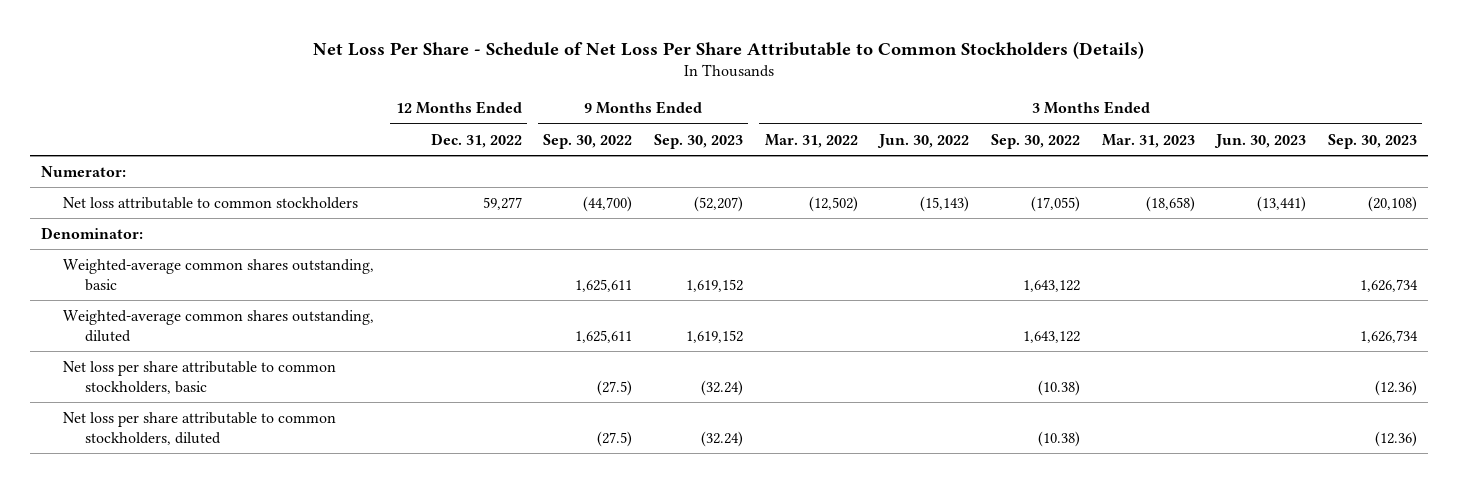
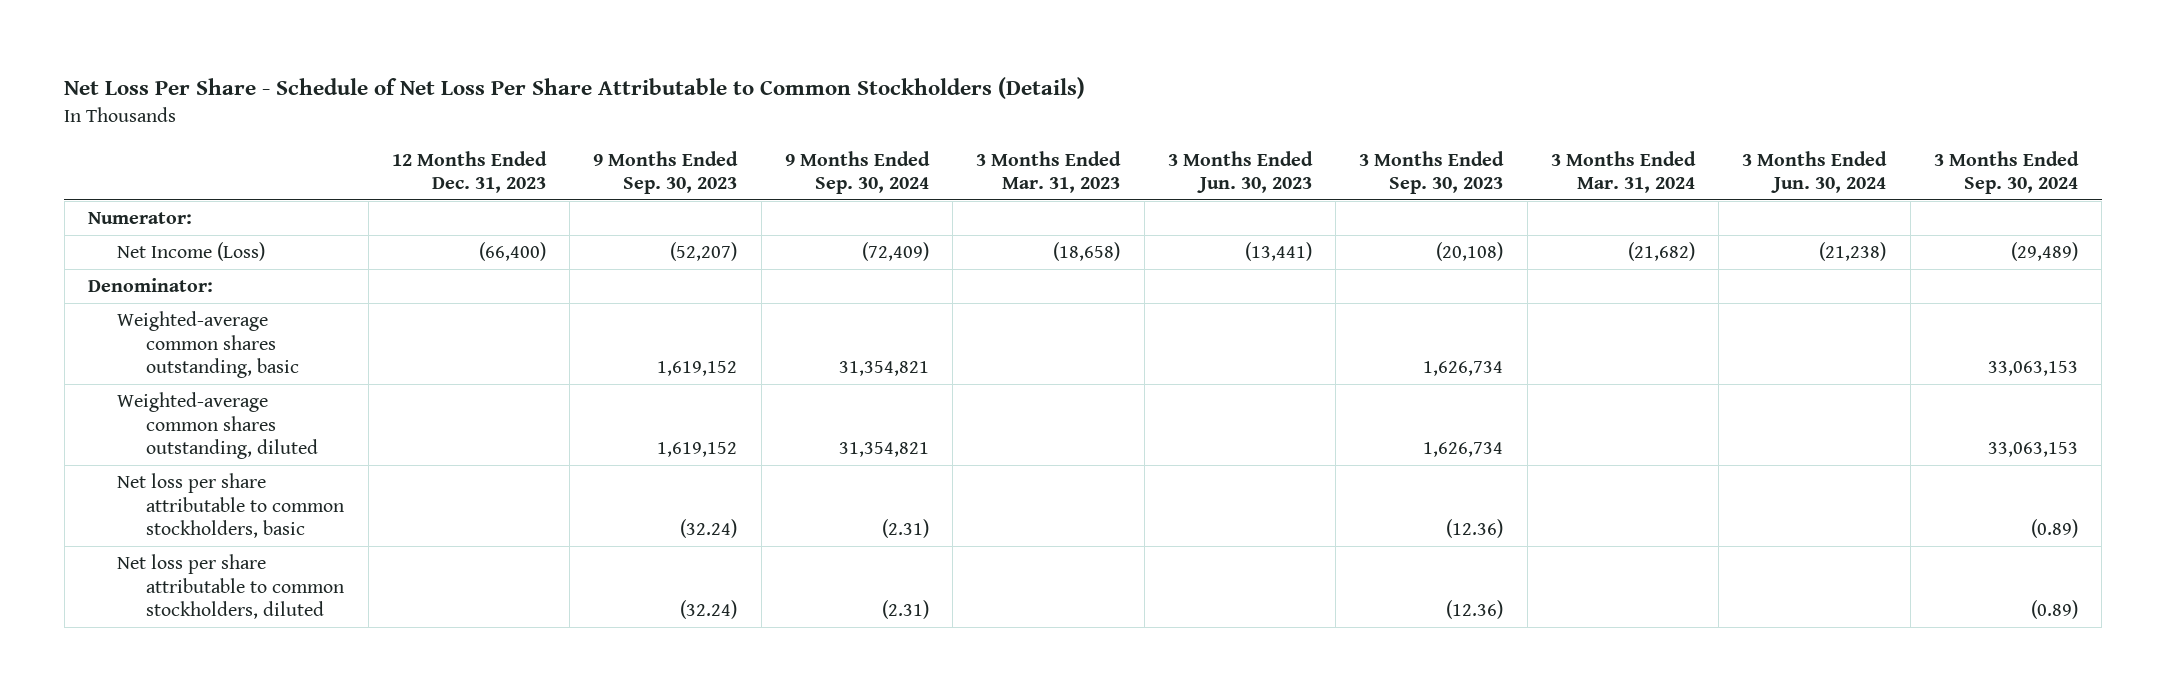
- | 12 Months Ended Dec. 31, 2022 | 9 Months Ended Sep. 30, 2022 | 9 Months Ended Sep. 30, 2023 | 3 Months Ended Mar. 31, 2022 | 3 Months Ended Jun. 30, 2022 | 3 Months Ended Sep. 30, 2022 | 3 Months Ended Mar. 31, 2023 | 3 Months Ended Jun. 30, 2023 | 3 Months Ended Sep. 30, 2023
+ | 12 Months Ended Dec. 31, 2023 | 9 Months Ended Sep. 30, 2023 | 9 Months Ended Sep. 30, 2024 | 3 Months Ended Mar. 31, 2023 | 3 Months Ended Jun. 30, 2023 | 3 Months Ended Sep. 30, 2023 | 3 Months Ended Mar. 31, 2024 | 3 Months Ended Jun. 30, 2024 | 3 Months Ended Sep. 30, 2024
- Net loss attributable to common stockholders | 59,277 | (44,700) | (52,207) | (12,502) | (15,143) | (17,055) | (18,658) | (13,441) | (20,108)
+ Net Income (Loss) | (66,400) | (52,207) | (72,409) | (18,658) | (13,441) | (20,108) | (21,682) | (21,238) | (29,489)

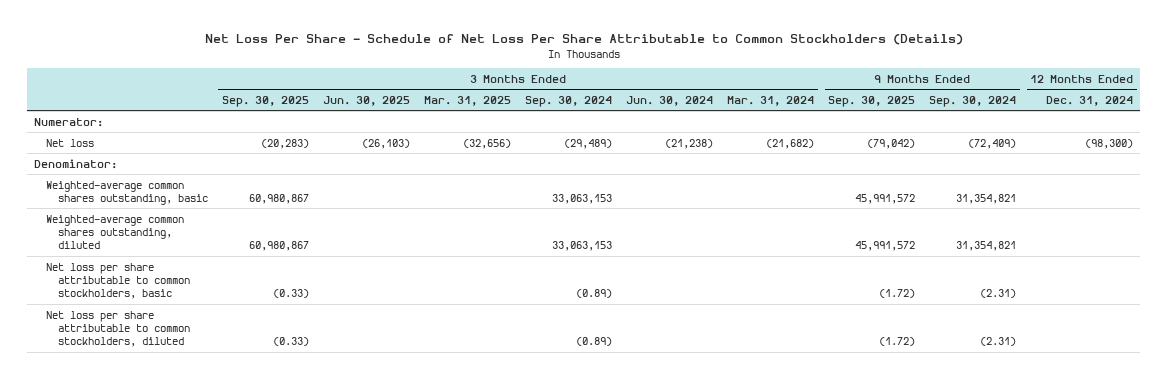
- | 12 Months Ended Dec. 31, 2023 | 9 Months Ended Sep. 30, 2023 | 9 Months Ended Sep. 30, 2024 | 3 Months Ended Mar. 31, 2023 | 3 Months Ended Jun. 30, 2023 | 3 Months Ended Sep. 30, 2023 | 3 Months Ended Mar. 31, 2024 | 3 Months Ended Jun. 30, 2024 | 3 Months Ended Sep. 30, 2024
+ | 3 Months Ended Sep. 30, 2025 | 3 Months Ended Jun. 30, 2025 | 3 Months Ended Mar. 31, 2025 | 3 Months Ended Sep. 30, 2024 | 3 Months Ended Jun. 30, 2024 | 3 Months Ended Mar. 31, 2024 | 9 Months Ended Sep. 30, 2025 | 9 Months Ended Sep. 30, 2024 | 12 Months Ended Dec. 31, 2024
- Net Income (Loss) | (66,400) | (52,207) | (72,409) | (18,658) | (13,441) | (20,108) | (21,682) | (21,238) | (29,489)
+ Net loss | (20,283) | (26,103) | (32,656) | (29,489) | (21,238) | (21,682) | (79,042) | (72,409) | (98,300)

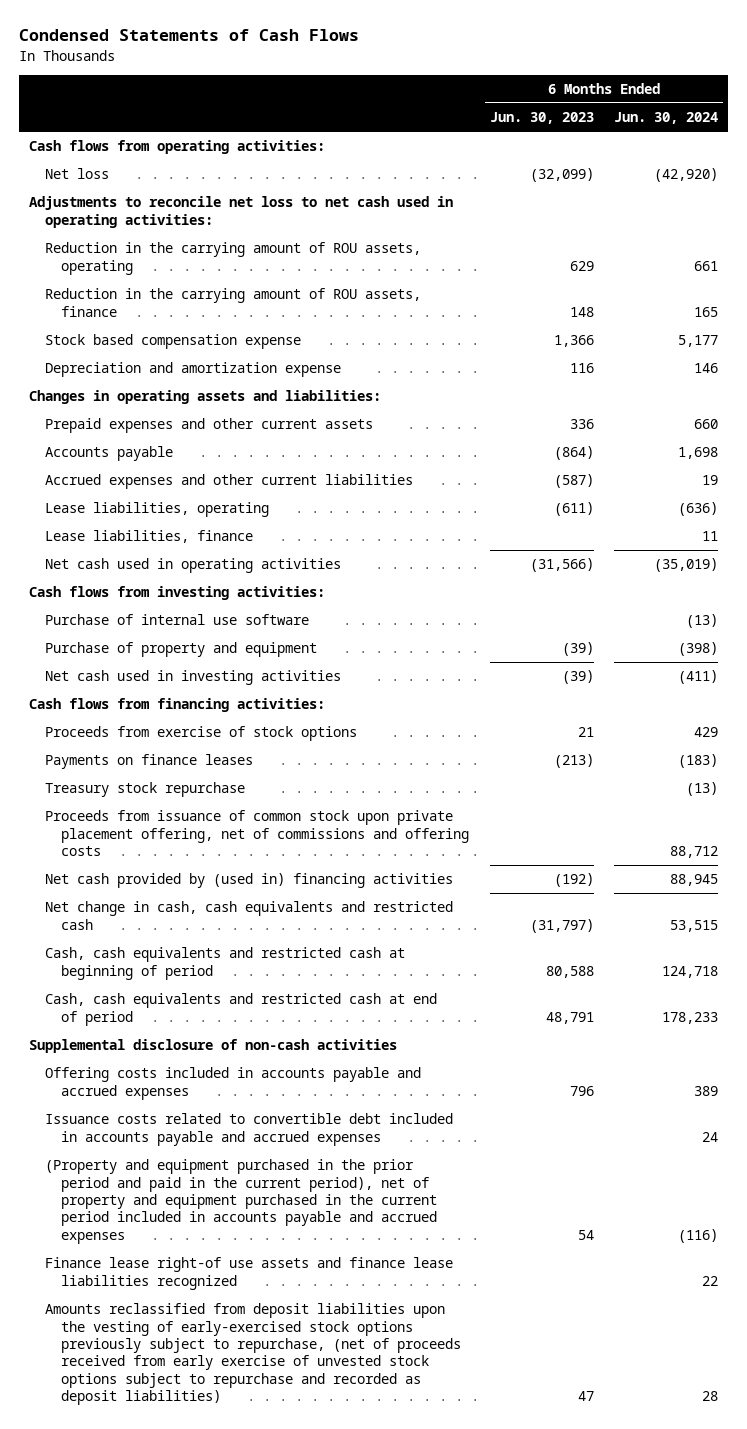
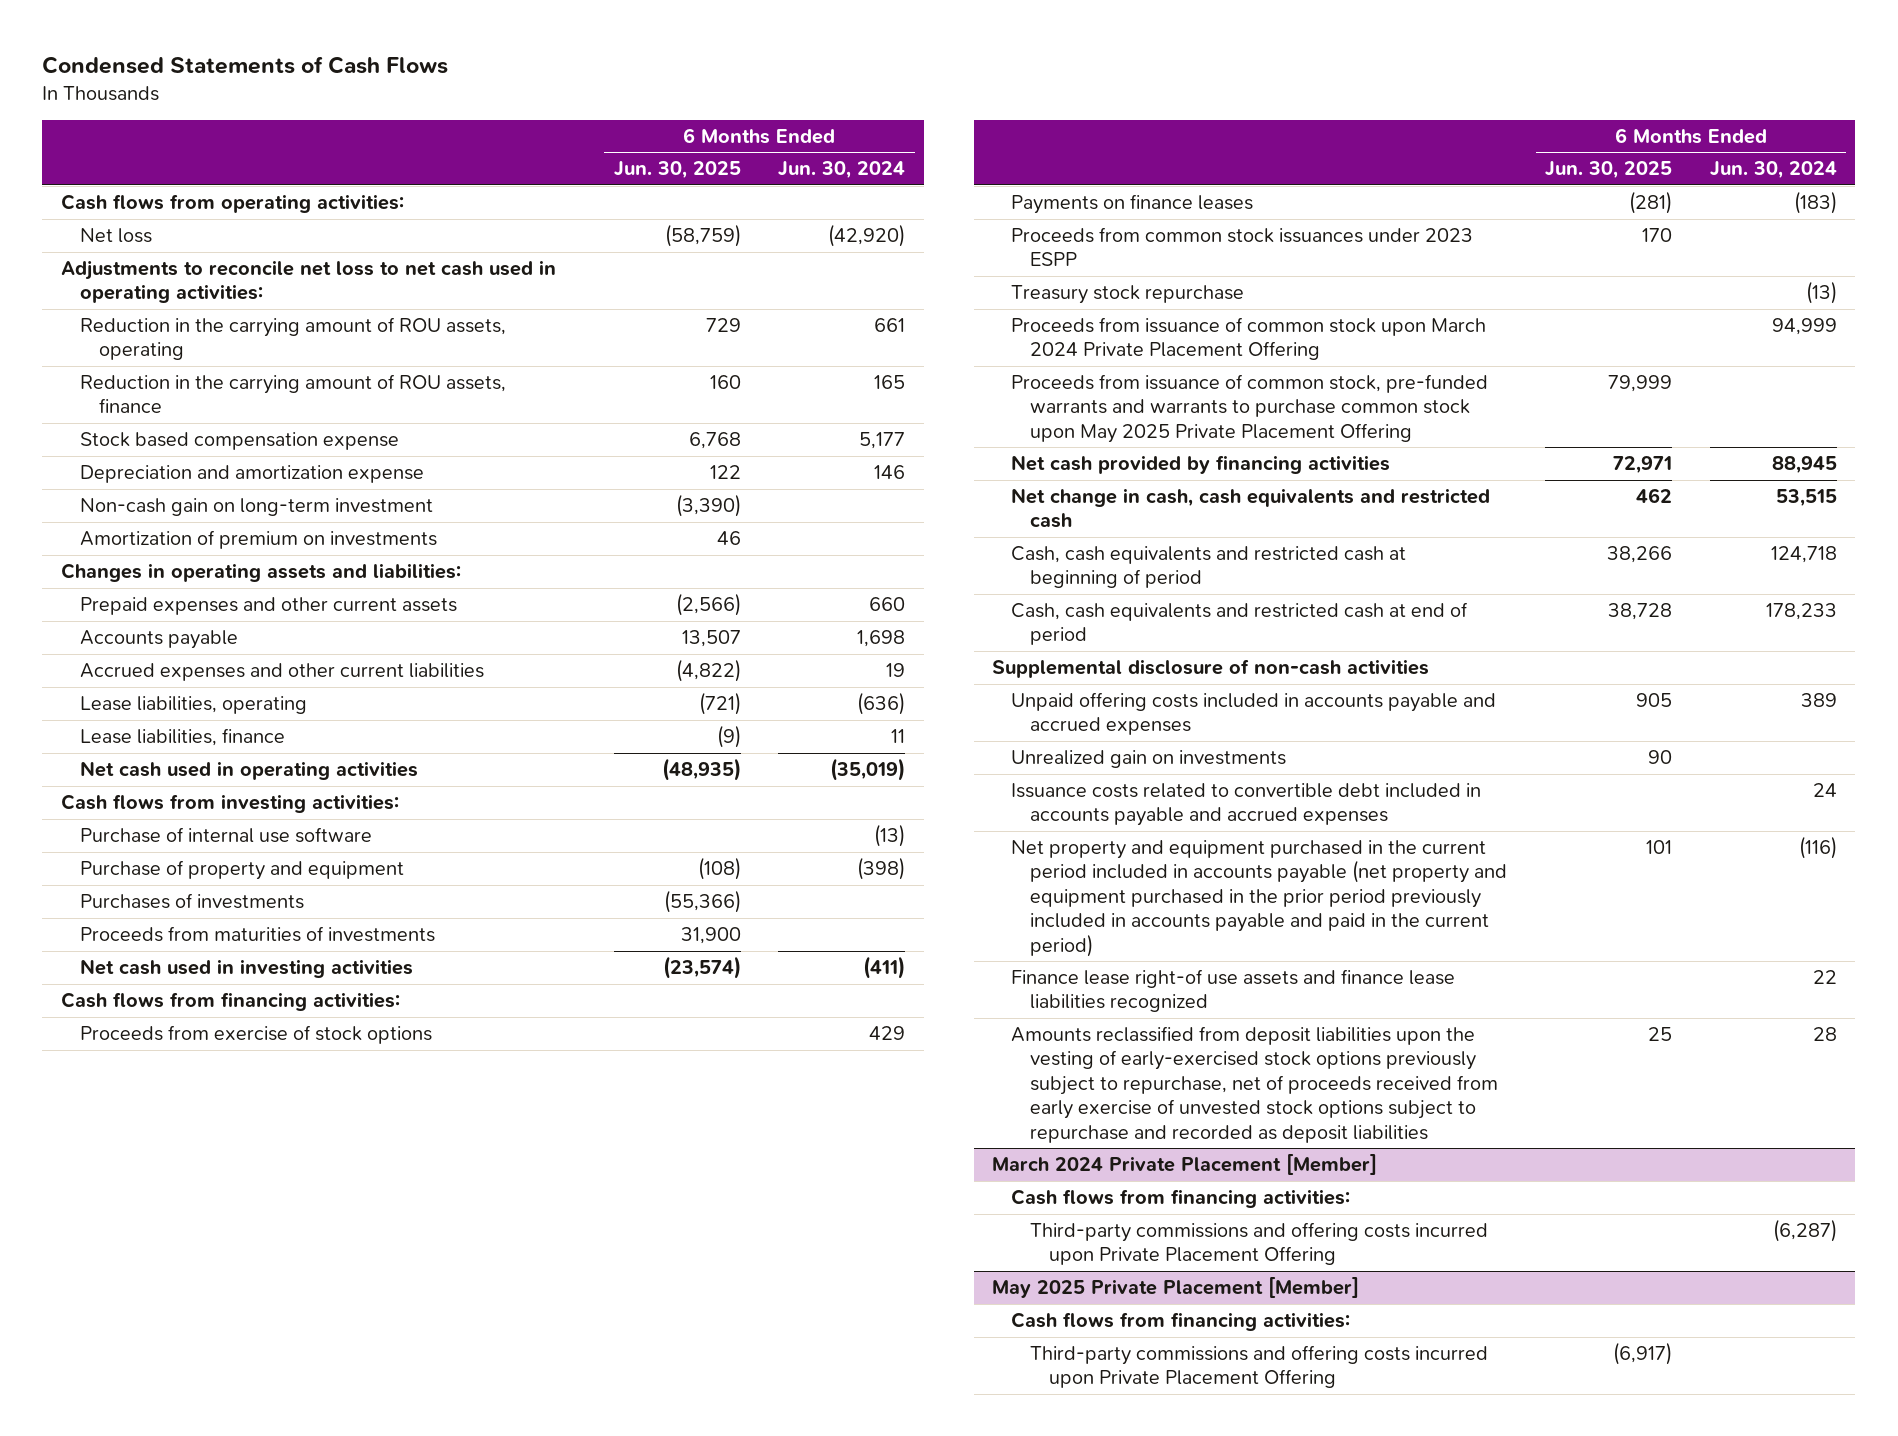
- | 6 Months Ended Jun. 30, 2023 | 6 Months Ended Jun. 30, 2024
+ | 6 Months Ended Jun. 30, 2025 | 6 Months Ended Jun. 30, 2024
+ Non-cash gain on long-term investment | (3,390) |
+ Amortization of premium on investments | 46 |
+ Purchases of investments | (55,366) |
+ Proceeds from maturities of investments | 31,900 |
+ Proceeds from common stock issuances under 2023 ESPP | 170 |
- Proceeds from issuance of common stock upon private placement offering, net of commissions and offering costs | | 88,712
- Net cash provided by (used in) financing activities | (192) | 88,945
+ Proceeds from issuance of common stock upon March 2024 Private Placement Offering | | 94,999
+ Proceeds from issuance of common stock, pre-funded warrants and warrants to purchase common stock upon May 2025 Private Placement Offering | 79,999 |
+ Net cash provided by financing activities | 72,971 | 88,945
- Offering costs included in accounts payable and accrued expenses | 796 | 389
+ Unpaid offering costs included in accounts payable and accrued expenses | 905 | 389
+ Unrealized gain on investments | 90 |
- (Property and equipment purchased in the prior period and paid in the current period), net of property and equipment purchased in the current period included in accounts payable and accrued expenses | 54 | (116)
+ Net property and equipment purchased in the current period included in accounts payable (net property and equipment purchased in the prior period previously included in accounts payable and paid in the current period) | 101 | (116)
- Amounts reclassified from deposit liabilities upon the vesting of early-exercised stock options previously subject to repurchase, (net of proceeds received from early exercise of unvested stock options subject to repurchase and recorded as deposit liabilities) | 47 | 28
+ Amounts reclassified from deposit liabilities upon the vesting of early-exercised stock options previously subject to repurchase, net of proceeds received from early exercise of unvested stock options subject to repurchase and recorded as deposit liabilities | 25 | 28
+ March 2024 Private Placement [Member]
+ Cash flows from financing activities:
+ Third-party commissions and offering costs incurred upon Private Placement Offering | | (6,287)
+ May 2025 Private Placement [Member]
+ Cash flows from financing activities:
+ Third-party commissions and offering costs incurred upon Private Placement Offering | (6,917) |

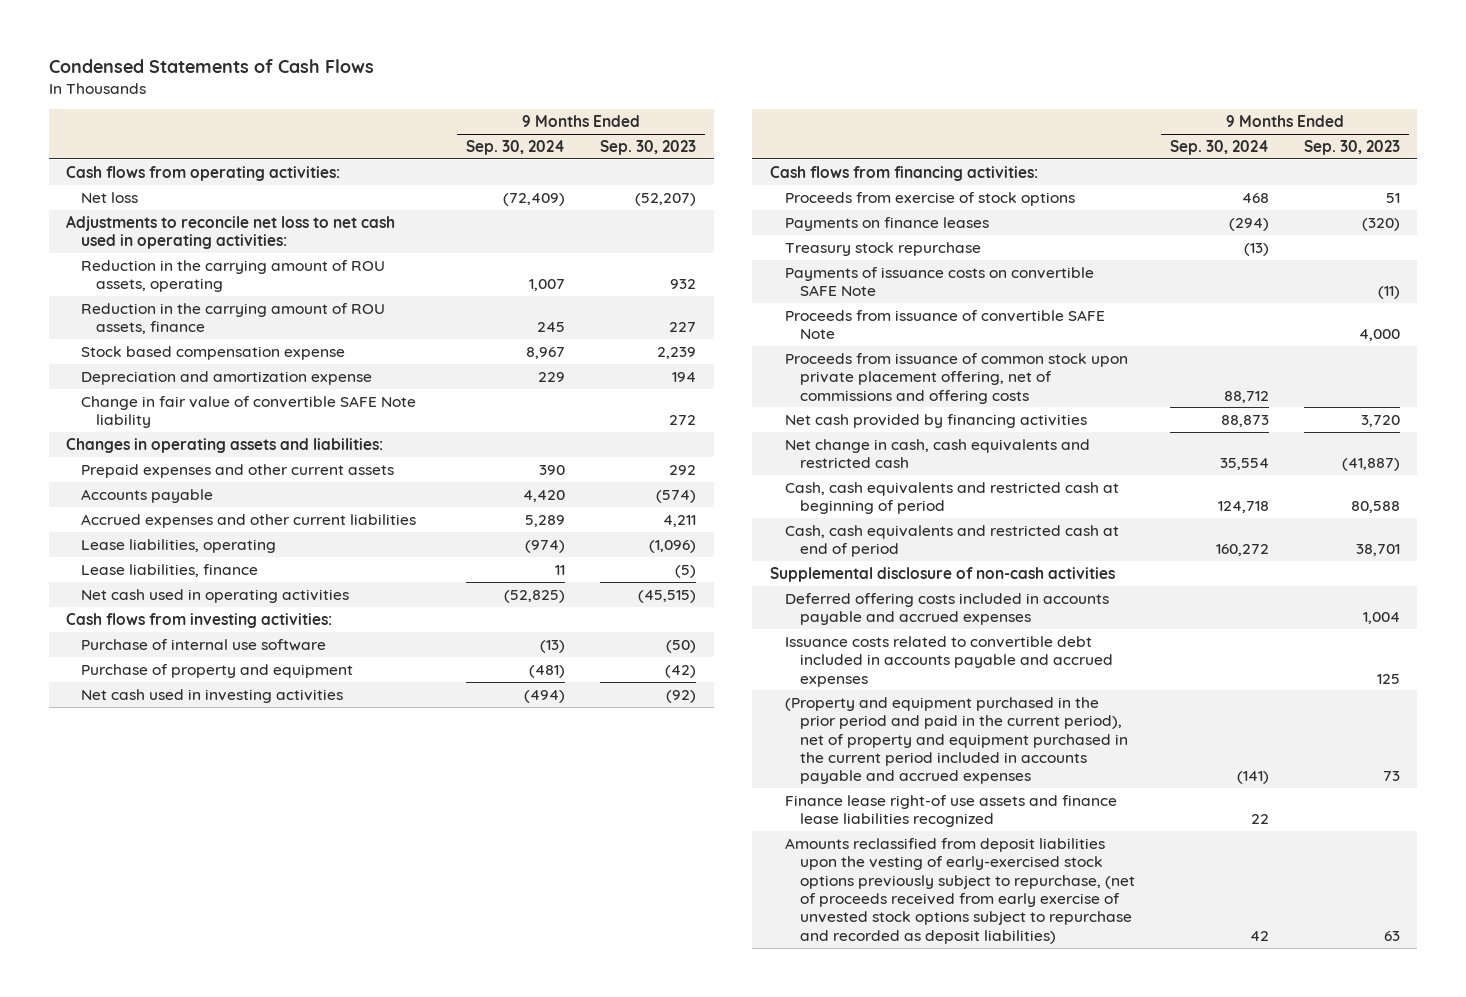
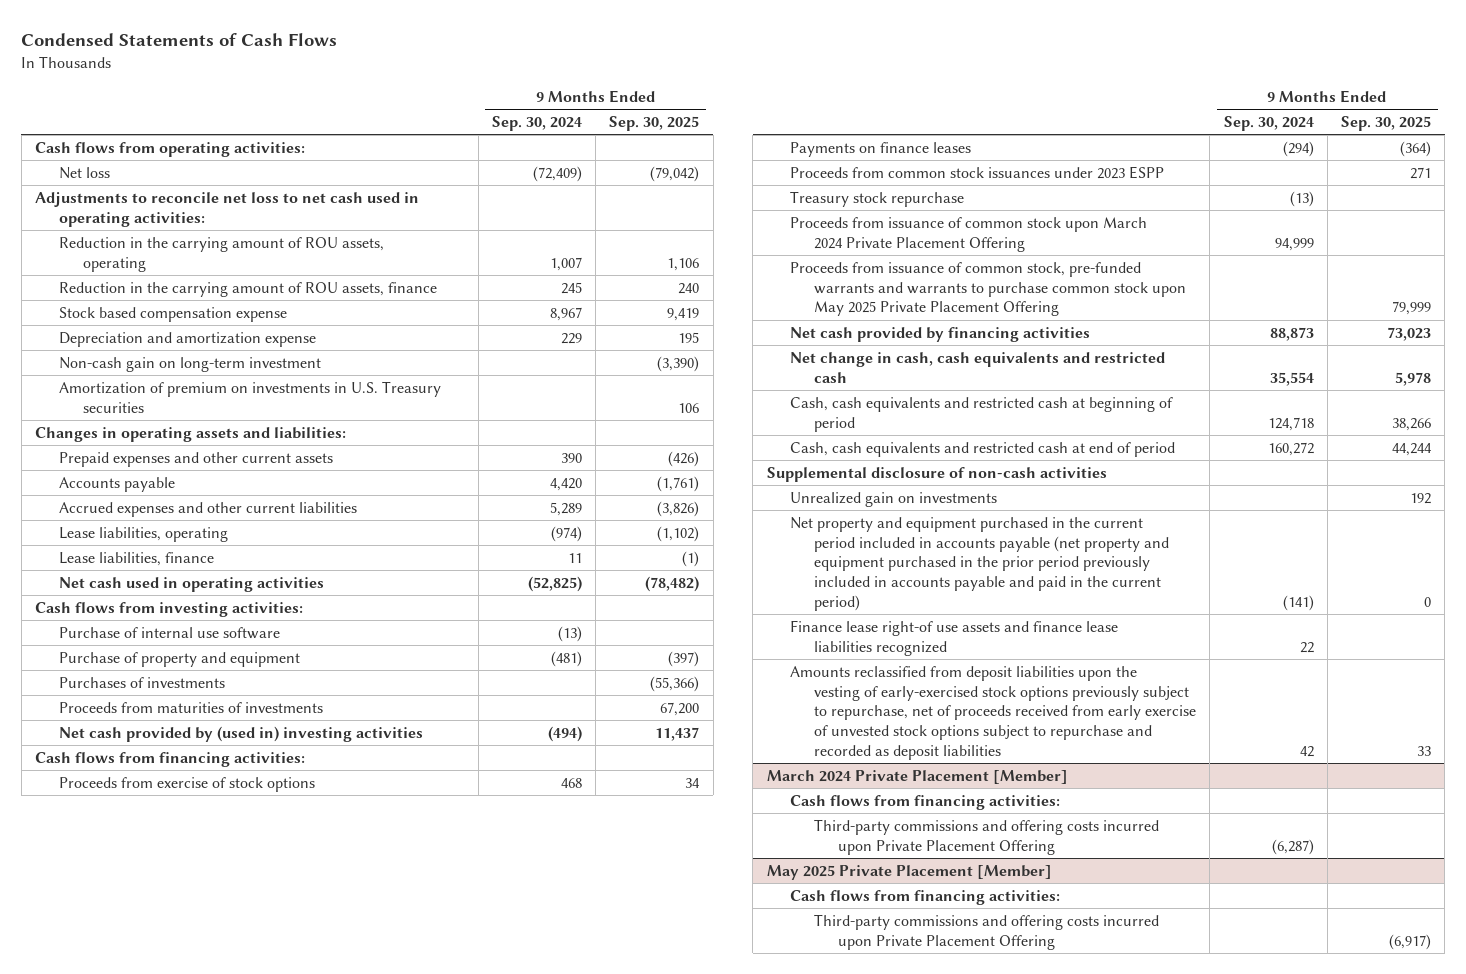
- | 9 Months Ended Sep. 30, 2024 | 9 Months Ended Sep. 30, 2023
+ | 9 Months Ended Sep. 30, 2024 | 9 Months Ended Sep. 30, 2025
- Change in fair value of convertible SAFE Note liability | | 272
+ Non-cash gain on long-term investment | | (3,390)
+ Amortization of premium on investments in U.S. Treasury securities | | 106
- Net cash used in investing activities | (494) | (92)
+ Purchases of investments | | (55,366)
+ Proceeds from maturities of investments | | 67,200
+ Net cash provided by (used in) investing activities | (494) | 11,437
+ Proceeds from common stock issuances under 2023 ESPP | | 271
- Payments of issuance costs on convertible SAFE Note | | (11)
- Proceeds from issuance of convertible SAFE Note | | 4,000
- Proceeds from issuance of common stock upon private placement offering, net of commissions and offering costs | 88,712 |
+ Proceeds from issuance of common stock upon March 2024 Private Placement Offering | 94,999 |
+ Proceeds from issuance of common stock, pre-funded warrants and warrants to purchase common stock upon May 2025 Private Placement Offering | | 79,999
- Deferred offering costs included in accounts payable and accrued expenses | | 1,004
- Issuance costs related to convertible debt included in accounts payable and accrued expenses | | 125
- (Property and equipment purchased in the prior period and paid in the current period), net of property and equipment purchased in the current period included in accounts payable and accrued expenses | (141) | 73
+ Unrealized gain on investments | | 192
+ Net property and equipment purchased in the current period included in accounts payable (net property and equipment purchased in the prior period previously included in accounts payable and paid in the current period) | (141) | 0
- Amounts reclassified from deposit liabilities upon the vesting of early-exercised stock options previously subject to repurchase, (net of proceeds received from early exercise of unvested stock options subject to repurchase and recorded as deposit liabilities) | 42 | 63
+ Amounts reclassified from deposit liabilities upon the vesting of early-exercised stock options previously subject to repurchase, net of proceeds received from early exercise of unvested stock options subject to repurchase and recorded as deposit liabilities | 42 | 33
+ March 2024 Private Placement [Member]
+ Cash flows from financing activities:
+ Third-party commissions and offering costs incurred upon Private Placement Offering | (6,287) |
+ May 2025 Private Placement [Member]
+ Cash flows from financing activities:
+ Third-party commissions and offering costs incurred upon Private Placement Offering | | (6,917)

